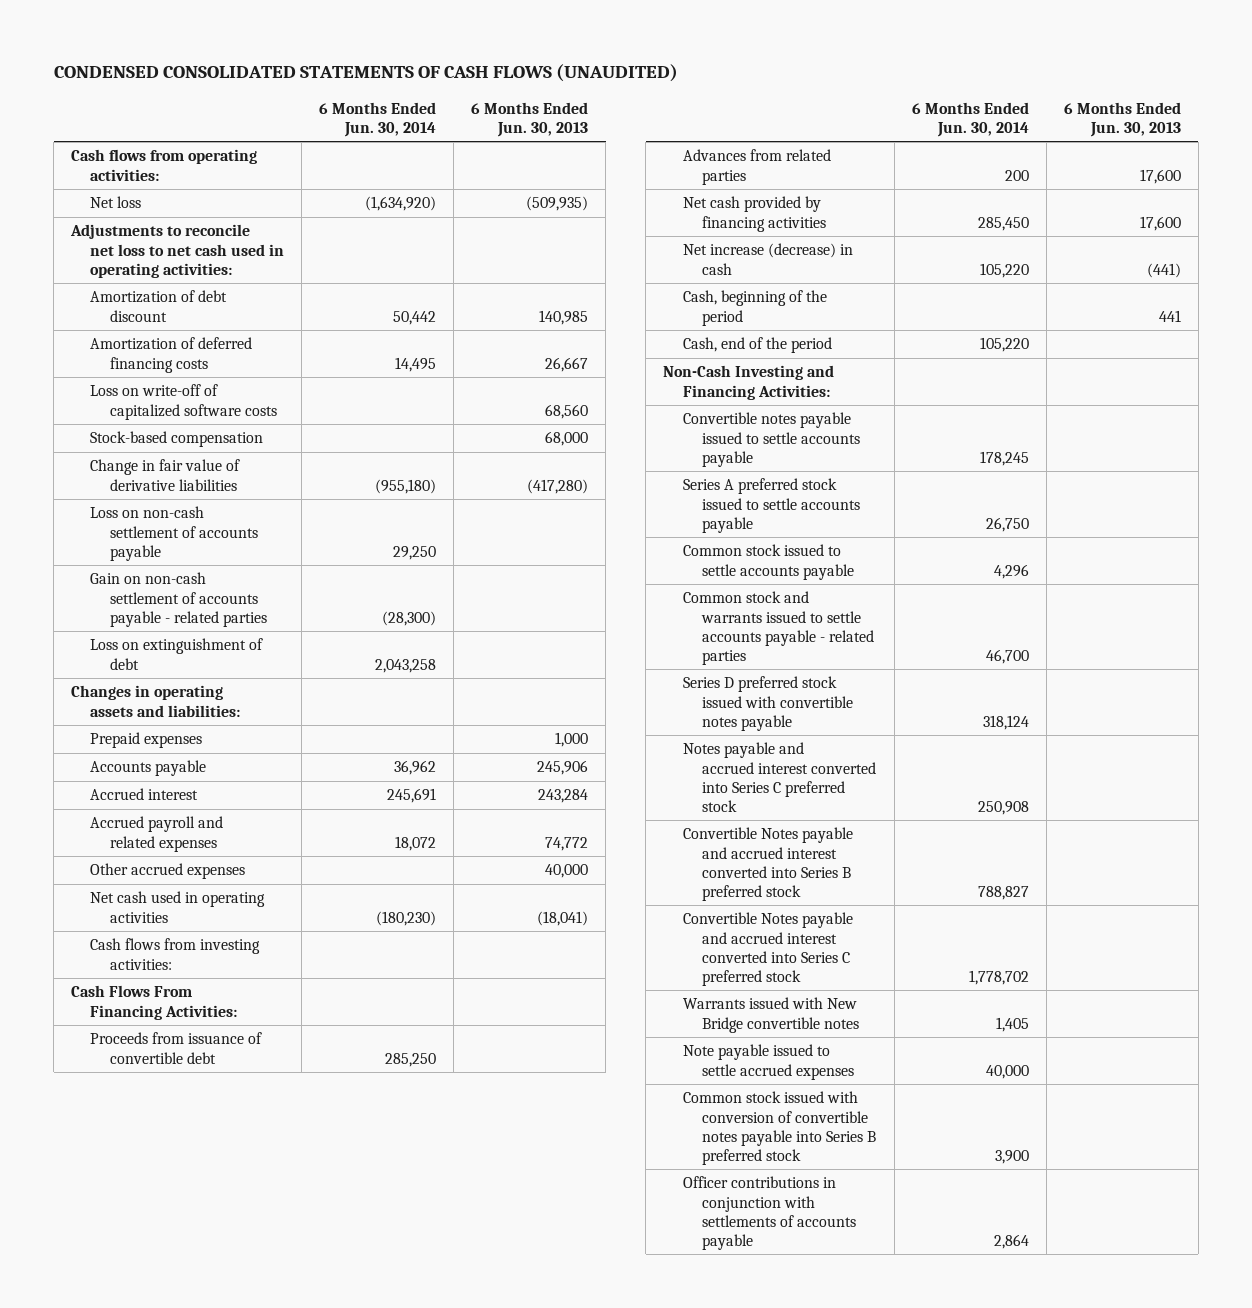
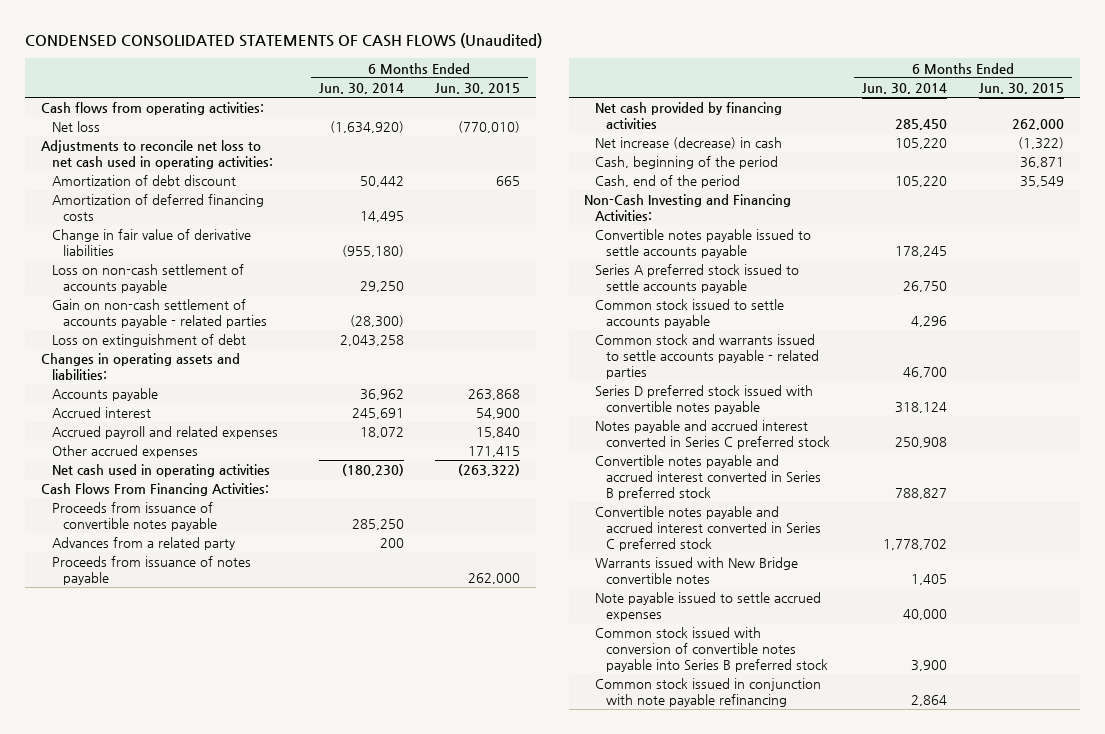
- CONDENSED CONSOLIDATED STATEMENTS OF CASH FLOWS (UNAUDITED)
+ CONDENSED CONSOLIDATED STATEMENTS OF CASH FLOWS (Unaudited)
- | 6 Months Ended Jun. 30, 2014 | 6 Months Ended Jun. 30, 2013
+ | 6 Months Ended Jun. 30, 2014 | 6 Months Ended Jun. 30, 2015
- Loss on write-off of capitalized software costs | | 68,560
- Stock-based compensation | | 68,000
- Prepaid expenses | | 1,000
- Cash flows from investing activities:
- Proceeds from issuance of convertible debt | 285,250 |
- Advances from related parties | 200 | 17,600
+ Proceeds from issuance of convertible notes payable | 285,250 |
+ Advances from a related party | 200 |
+ Proceeds from issuance of notes payable | | 262,000
- Notes payable and accrued interest converted into Series C preferred stock | 250,908 |
- Convertible Notes payable and accrued interest converted into Series B preferred stock | 788,827 |
- Convertible Notes payable and accrued interest converted into Series C preferred stock | 1,778,702 |
+ Notes payable and accrued interest converted in Series C preferred stock | 250,908 |
+ Convertible notes payable and accrued interest converted in Series B preferred stock | 788,827 |
+ Convertible notes payable and accrued interest converted in Series C preferred stock | 1,778,702 |
- Officer contributions in conjunction with settlements of accounts payable | 2,864 |
+ Common stock issued in conjunction with note payable refinancing | 2,864 |

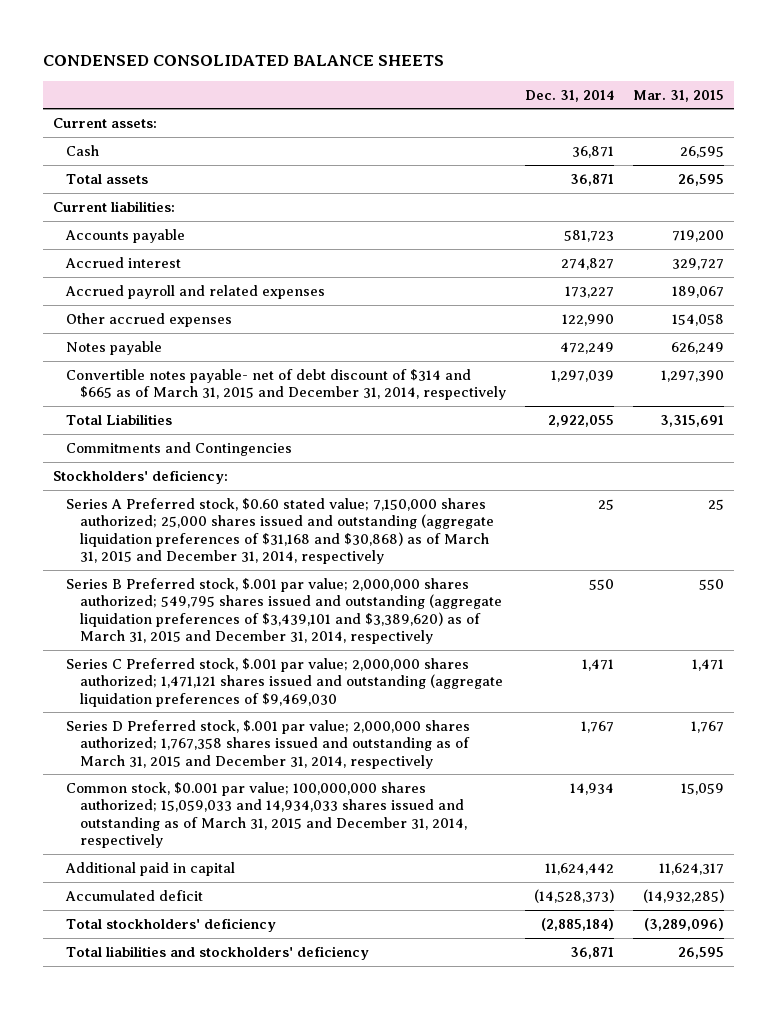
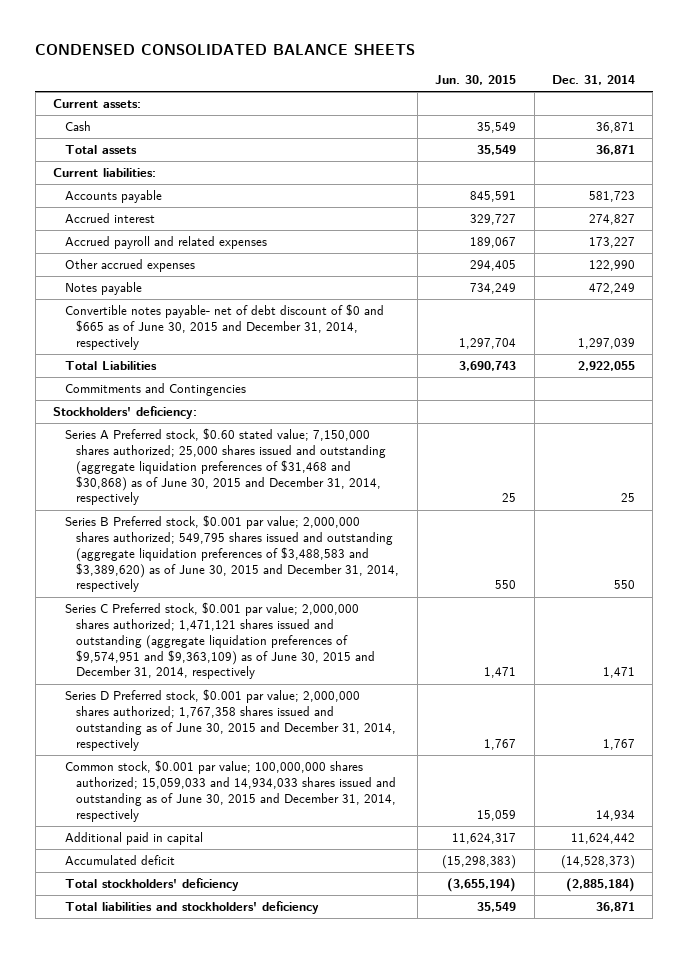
- | Dec. 31, 2014 | Mar. 31, 2015
+ | Jun. 30, 2015 | Dec. 31, 2014
- Convertible notes payable- net of debt discount of $314 and $665 as of March 31, 2015 and December 31, 2014, respectively | 1,297,039 | 1,297,390
+ Convertible notes payable- net of debt discount of $0 and $665 as of June 30, 2015 and December 31, 2014, respectively | 1,297,704 | 1,297,039
- Series A Preferred stock, $0.60 stated value; 7,150,000 shares authorized; 25,000 shares issued and outstanding (aggregate liquidation preferences of $31,168 and $30,868) as of March 31, 2015 and December 31, 2014, respectively | 25 | 25
- Series B Preferred stock, $.001 par value; 2,000,000 shares authorized; 549,795 shares issued and outstanding (aggregate liquidation preferences of $3,439,101 and $3,389,620) as of March 31, 2015 and December 31, 2014, respectively | 550 | 550
- Series C Preferred stock, $.001 par value; 2,000,000 shares authorized; 1,471,121 shares issued and outstanding (aggregate liquidation preferences of $9,469,030 | 1,471 | 1,471
- Series D Preferred stock, $.001 par value; 2,000,000 shares authorized; 1,767,358 shares issued and outstanding as of March 31, 2015 and December 31, 2014, respectively | 1,767 | 1,767
- Common stock, $0.001 par value; 100,000,000 shares authorized; 15,059,033 and 14,934,033 shares issued and outstanding as of March 31, 2015 and December 31, 2014, respectively | 14,934 | 15,059
+ Series A Preferred stock, $0.60 stated value; 7,150,000 shares authorized; 25,000 shares issued and outstanding (aggregate liquidation preferences of $31,468 and $30,868) as of June 30, 2015 and December 31, 2014, respectively | 25 | 25
+ Series B Preferred stock, $0.001 par value; 2,000,000 shares authorized; 549,795 shares issued and outstanding (aggregate liquidation preferences of $3,488,583 and $3,389,620) as of June 30, 2015 and December 31, 2014, respectively | 550 | 550
+ Series C Preferred stock, $0.001 par value; 2,000,000 shares authorized; 1,471,121 shares issued and outstanding (aggregate liquidation preferences of $9,574,951 and $9,363,109) as of June 30, 2015 and December 31, 2014, respectively | 1,471 | 1,471
+ Series D Preferred stock, $0.001 par value; 2,000,000 shares authorized; 1,767,358 shares issued and outstanding as of June 30, 2015 and December 31, 2014, respectively | 1,767 | 1,767
+ Common stock, $0.001 par value; 100,000,000 shares authorized; 15,059,033 and 14,934,033 shares issued and outstanding as of June 30, 2015 and December 31, 2014, respectively | 15,059 | 14,934

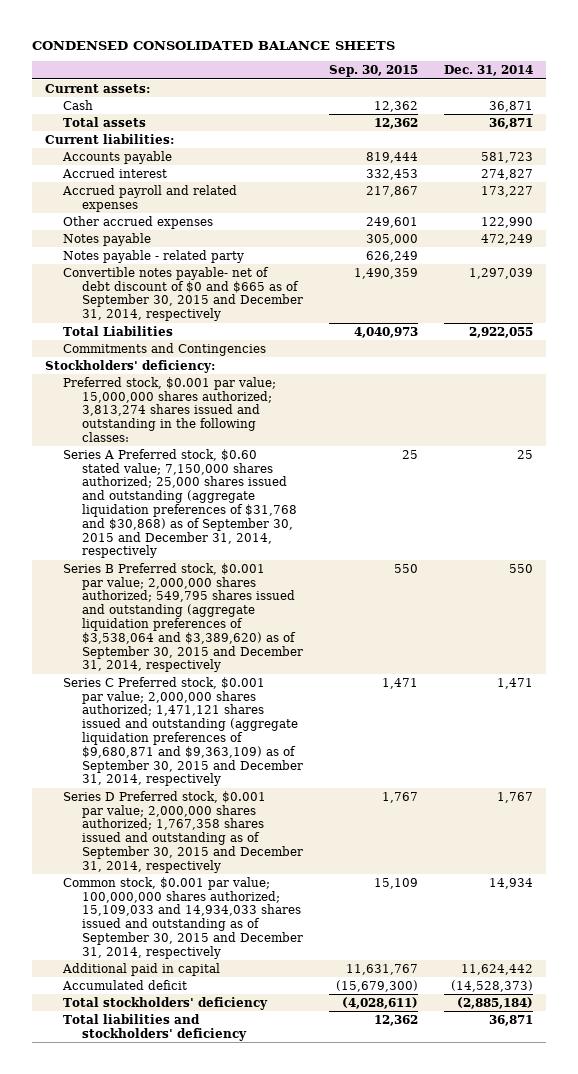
- | Jun. 30, 2015 | Dec. 31, 2014
+ | Sep. 30, 2015 | Dec. 31, 2014
- Convertible notes payable- net of debt discount of $0 and $665 as of June 30, 2015 and December 31, 2014, respectively | 1,297,704 | 1,297,039
+ Notes payable - related party | 626,249 |
+ Convertible notes payable- net of debt discount of $0 and $665 as of September 30, 2015 and December 31, 2014, respectively | 1,490,359 | 1,297,039
- Series A Preferred stock, $0.60 stated value; 7,150,000 shares authorized; 25,000 shares issued and outstanding (aggregate liquidation preferences of $31,468 and $30,868) as of June 30, 2015 and December 31, 2014, respectively | 25 | 25
- Series B Preferred stock, $0.001 par value; 2,000,000 shares authorized; 549,795 shares issued and outstanding (aggregate liquidation preferences of $3,488,583 and $3,389,620) as of June 30, 2015 and December 31, 2014, respectively | 550 | 550
- Series C Preferred stock, $0.001 par value; 2,000,000 shares authorized; 1,471,121 shares issued and outstanding (aggregate liquidation preferences of $9,574,951 and $9,363,109) as of June 30, 2015 and December 31, 2014, respectively | 1,471 | 1,471
- Series D Preferred stock, $0.001 par value; 2,000,000 shares authorized; 1,767,358 shares issued and outstanding as of June 30, 2015 and December 31, 2014, respectively | 1,767 | 1,767
- Common stock, $0.001 par value; 100,000,000 shares authorized; 15,059,033 and 14,934,033 shares issued and outstanding as of June 30, 2015 and December 31, 2014, respectively | 15,059 | 14,934
+ Preferred stock, $0.001 par value; 15,000,000 shares authorized; 3,813,274 shares issued and outstanding in the following classes:
+ Series A Preferred stock, $0.60 stated value; 7,150,000 shares authorized; 25,000 shares issued and outstanding (aggregate liquidation preferences of $31,768 and $30,868) as of September 30, 2015 and December 31, 2014, respectively | 25 | 25
+ Series B Preferred stock, $0.001 par value; 2,000,000 shares authorized; 549,795 shares issued and outstanding (aggregate liquidation preferences of $3,538,064 and $3,389,620) as of September 30, 2015 and December 31, 2014, respectively | 550 | 550
+ Series C Preferred stock, $0.001 par value; 2,000,000 shares authorized; 1,471,121 shares issued and outstanding (aggregate liquidation preferences of $9,680,871 and $9,363,109) as of September 30, 2015 and December 31, 2014, respectively | 1,471 | 1,471
+ Series D Preferred stock, $0.001 par value; 2,000,000 shares authorized; 1,767,358 shares issued and outstanding as of September 30, 2015 and December 31, 2014, respectively | 1,767 | 1,767
+ Common stock, $0.001 par value; 100,000,000 shares authorized; 15,109,033 and 14,934,033 shares issued and outstanding as of September 30, 2015 and December 31, 2014, respectively | 15,109 | 14,934

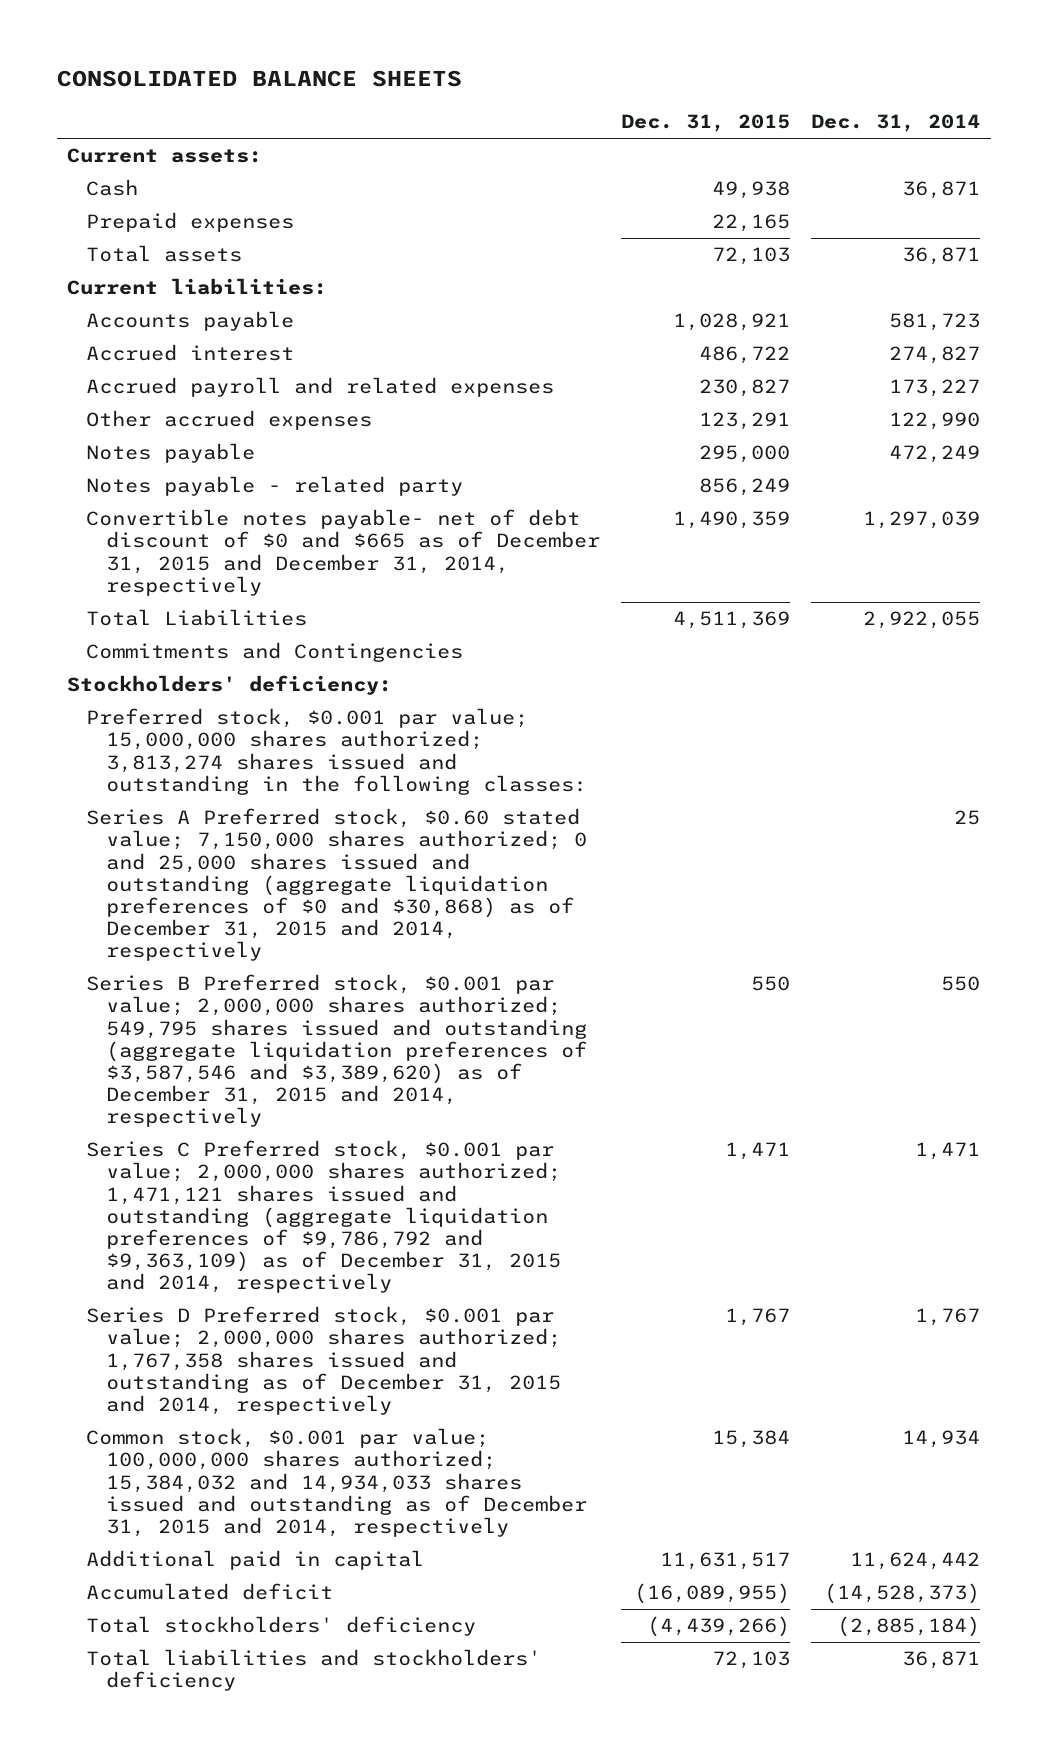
- CONDENSED CONSOLIDATED BALANCE SHEETS
+ CONSOLIDATED BALANCE SHEETS
- | Sep. 30, 2015 | Dec. 31, 2014
+ | Dec. 31, 2015 | Dec. 31, 2014
+ Prepaid expenses | 22,165 |
- Convertible notes payable- net of debt discount of $0 and $665 as of September 30, 2015 and December 31, 2014, respectively | 1,490,359 | 1,297,039
+ Convertible notes payable- net of debt discount of $0 and $665 as of December 31, 2015 and December 31, 2014, respectively | 1,490,359 | 1,297,039
- Series A Preferred stock, $0.60 stated value; 7,150,000 shares authorized; 25,000 shares issued and outstanding (aggregate liquidation preferences of $31,768 and $30,868) as of September 30, 2015 and December 31, 2014, respectively | 25 | 25
- Series B Preferred stock, $0.001 par value; 2,000,000 shares authorized; 549,795 shares issued and outstanding (aggregate liquidation preferences of $3,538,064 and $3,389,620) as of September 30, 2015 and December 31, 2014, respectively | 550 | 550
- Series C Preferred stock, $0.001 par value; 2,000,000 shares authorized; 1,471,121 shares issued and outstanding (aggregate liquidation preferences of $9,680,871 and $9,363,109) as of September 30, 2015 and December 31, 2014, respectively | 1,471 | 1,471
- Series D Preferred stock, $0.001 par value; 2,000,000 shares authorized; 1,767,358 shares issued and outstanding as of September 30, 2015 and December 31, 2014, respectively | 1,767 | 1,767
- Common stock, $0.001 par value; 100,000,000 shares authorized; 15,109,033 and 14,934,033 shares issued and outstanding as of September 30, 2015 and December 31, 2014, respectively | 15,109 | 14,934
+ Series A Preferred stock, $0.60 stated value; 7,150,000 shares authorized; 0 and 25,000 shares issued and outstanding (aggregate liquidation preferences of $0 and $30,868) as of December 31, 2015 and 2014, respectively | | 25
+ Series B Preferred stock, $0.001 par value; 2,000,000 shares authorized; 549,795 shares issued and outstanding (aggregate liquidation preferences of $3,587,546 and $3,389,620) as of December 31, 2015 and 2014, respectively | 550 | 550
+ Series C Preferred stock, $0.001 par value; 2,000,000 shares authorized; 1,471,121 shares issued and outstanding (aggregate liquidation preferences of $9,786,792 and $9,363,109) as of December 31, 2015 and 2014, respectively | 1,471 | 1,471
+ Series D Preferred stock, $0.001 par value; 2,000,000 shares authorized; 1,767,358 shares issued and outstanding as of December 31, 2015 and 2014, respectively | 1,767 | 1,767
+ Common stock, $0.001 par value; 100,000,000 shares authorized; 15,384,032 and 14,934,033 shares issued and outstanding as of December 31, 2015 and 2014, respectively | 15,384 | 14,934

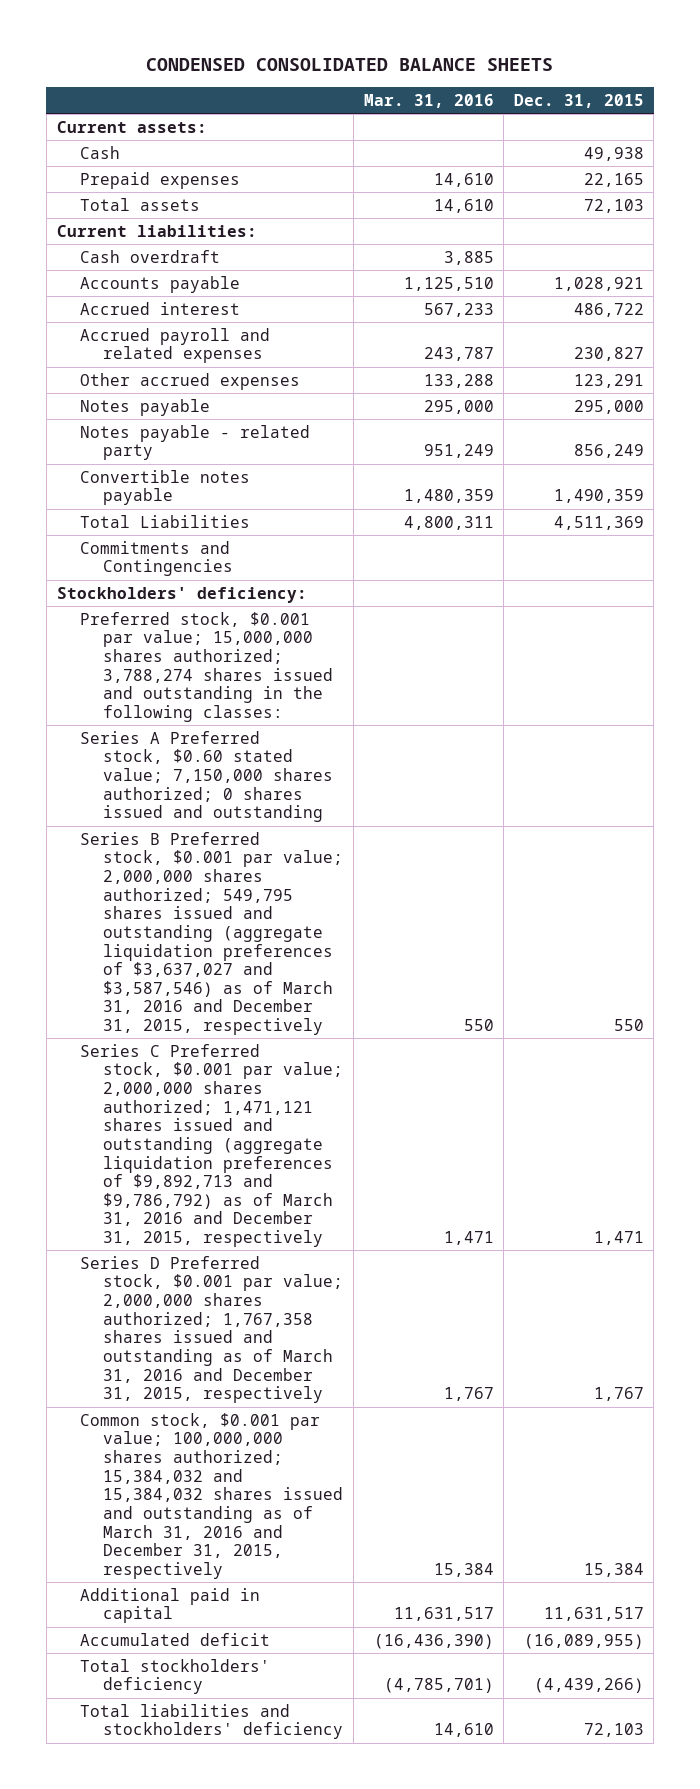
- CONSOLIDATED BALANCE SHEETS
+ CONDENSED CONSOLIDATED BALANCE SHEETS
- | Dec. 31, 2015 | Dec. 31, 2014
+ | Mar. 31, 2016 | Dec. 31, 2015
+ Cash overdraft | 3,885 |
- Convertible notes payable- net of debt discount of $0 and $665 as of December 31, 2015 and December 31, 2014, respectively | 1,490,359 | 1,297,039
+ Convertible notes payable | 1,480,359 | 1,490,359
- Preferred stock, $0.001 par value; 15,000,000 shares authorized; 3,813,274 shares issued and outstanding in the following classes:
- Series A Preferred stock, $0.60 stated value; 7,150,000 shares authorized; 0 and 25,000 shares issued and outstanding (aggregate liquidation preferences of $0 and $30,868) as of December 31, 2015 and 2014, respectively | | 25
- Series B Preferred stock, $0.001 par value; 2,000,000 shares authorized; 549,795 shares issued and outstanding (aggregate liquidation preferences of $3,587,546 and $3,389,620) as of December 31, 2015 and 2014, respectively | 550 | 550
- Series C Preferred stock, $0.001 par value; 2,000,000 shares authorized; 1,471,121 shares issued and outstanding (aggregate liquidation preferences of $9,786,792 and $9,363,109) as of December 31, 2015 and 2014, respectively | 1,471 | 1,471
- Series D Preferred stock, $0.001 par value; 2,000,000 shares authorized; 1,767,358 shares issued and outstanding as of December 31, 2015 and 2014, respectively | 1,767 | 1,767
- Common stock, $0.001 par value; 100,000,000 shares authorized; 15,384,032 and 14,934,033 shares issued and outstanding as of December 31, 2015 and 2014, respectively | 15,384 | 14,934
+ Preferred stock, $0.001 par value; 15,000,000 shares authorized; 3,788,274 shares issued and outstanding in the following classes:
+ Series A Preferred stock, $0.60 stated value; 7,150,000 shares authorized; 0 shares issued and outstanding
+ Series B Preferred stock, $0.001 par value; 2,000,000 shares authorized; 549,795 shares issued and outstanding (aggregate liquidation preferences of $3,637,027 and $3,587,546) as of March 31, 2016 and December 31, 2015, respectively | 550 | 550
+ Series C Preferred stock, $0.001 par value; 2,000,000 shares authorized; 1,471,121 shares issued and outstanding (aggregate liquidation preferences of $9,892,713 and $9,786,792) as of March 31, 2016 and December 31, 2015, respectively | 1,471 | 1,471
+ Series D Preferred stock, $0.001 par value; 2,000,000 shares authorized; 1,767,358 shares issued and outstanding as of March 31, 2016 and December 31, 2015, respectively | 1,767 | 1,767
+ Common stock, $0.001 par value; 100,000,000 shares authorized; 15,384,032 and 15,384,032 shares issued and outstanding as of March 31, 2016 and December 31, 2015, respectively | 15,384 | 15,384

